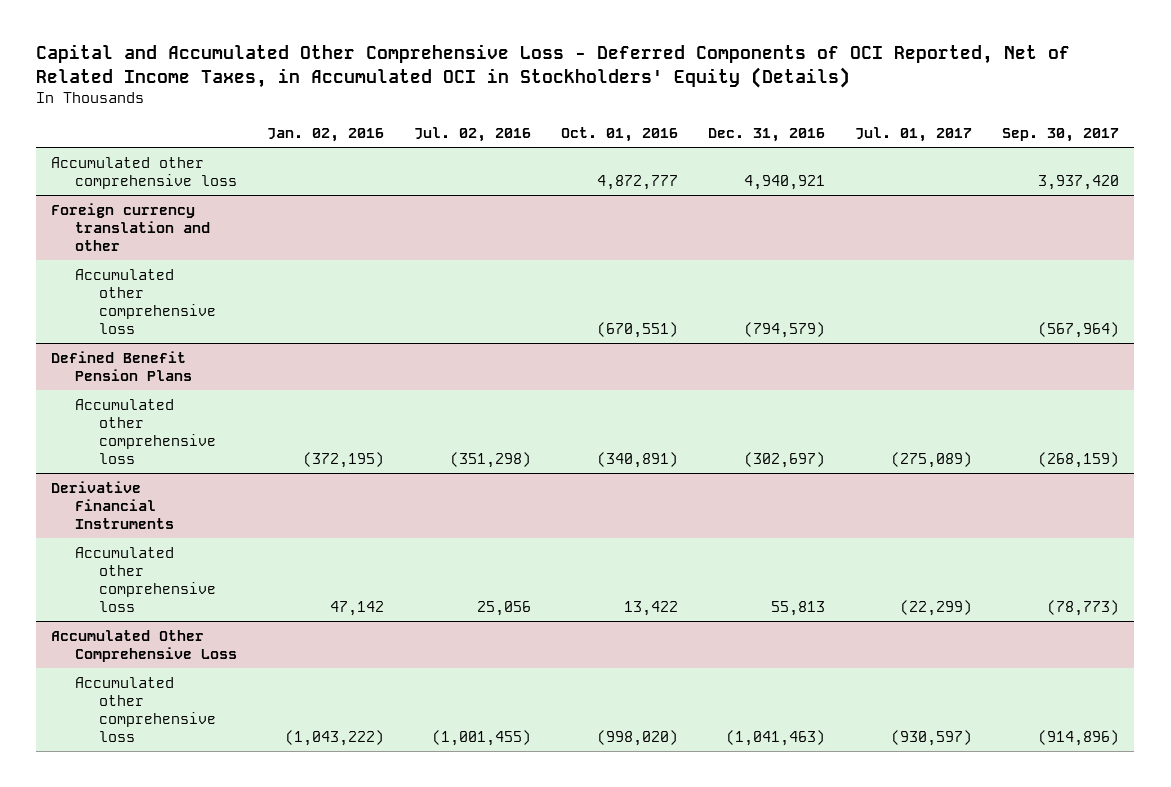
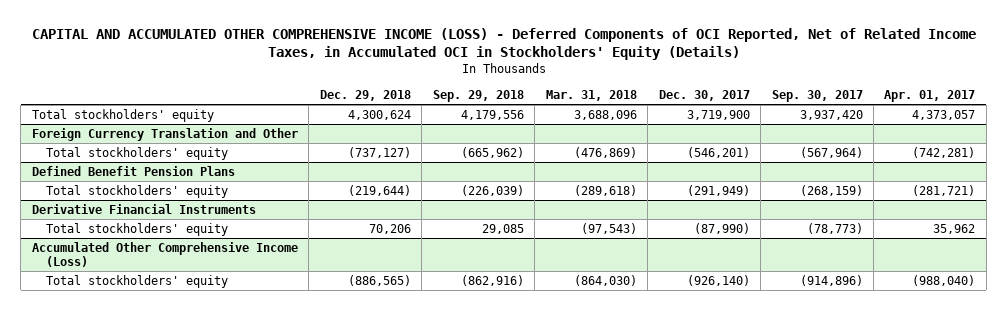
- Capital and Accumulated Other Comprehensive Loss - Deferred Components of OCI Reported, Net of Related Income Taxes, in Accumulated OCI in Stockholders' Equity (Details)
+ CAPITAL AND ACCUMULATED OTHER COMPREHENSIVE INCOME (LOSS) - Deferred Components of OCI Reported, Net of Related Income Taxes, in Accumulated OCI in Stockholders' Equity (Details)
- | Jan. 02, 2016 | Jul. 02, 2016 | Oct. 01, 2016 | Dec. 31, 2016 | Jul. 01, 2017 | Sep. 30, 2017
+ | Dec. 29, 2018 | Sep. 29, 2018 | Mar. 31, 2018 | Dec. 30, 2017 | Sep. 30, 2017 | Apr. 01, 2017
- Accumulated other comprehensive loss | | | 4,872,777 | 4,940,921 | | 3,937,420
- Foreign currency translation and other
- Accumulated other comprehensive loss | | | (670,551) | (794,579) | | (567,964)
+ Total stockholders' equity | 4,300,624 | 4,179,556 | 3,688,096 | 3,719,900 | 3,937,420 | 4,373,057
+ Foreign Currency Translation and Other
+ Total stockholders' equity | (737,127) | (665,962) | (476,869) | (546,201) | (567,964) | (742,281)
@ Defined Benefit Pension Plans
- Accumulated other comprehensive loss | (372,195) | (351,298) | (340,891) | (302,697) | (275,089) | (268,159)
+ Total stockholders' equity | (219,644) | (226,039) | (289,618) | (291,949) | (268,159) | (281,721)
@ Derivative Financial Instruments
- Accumulated other comprehensive loss | 47,142 | 25,056 | 13,422 | 55,813 | (22,299) | (78,773)
- Accumulated Other Comprehensive Loss
- Accumulated other comprehensive loss | (1,043,222) | (1,001,455) | (998,020) | (1,041,463) | (930,597) | (914,896)
@ Derivative Financial Instruments
+ Total stockholders' equity | 70,206 | 29,085 | (97,543) | (87,990) | (78,773) | 35,962
+ Accumulated Other Comprehensive Income (Loss)
+ Total stockholders' equity | (886,565) | (862,916) | (864,030) | (926,140) | (914,896) | (988,040)

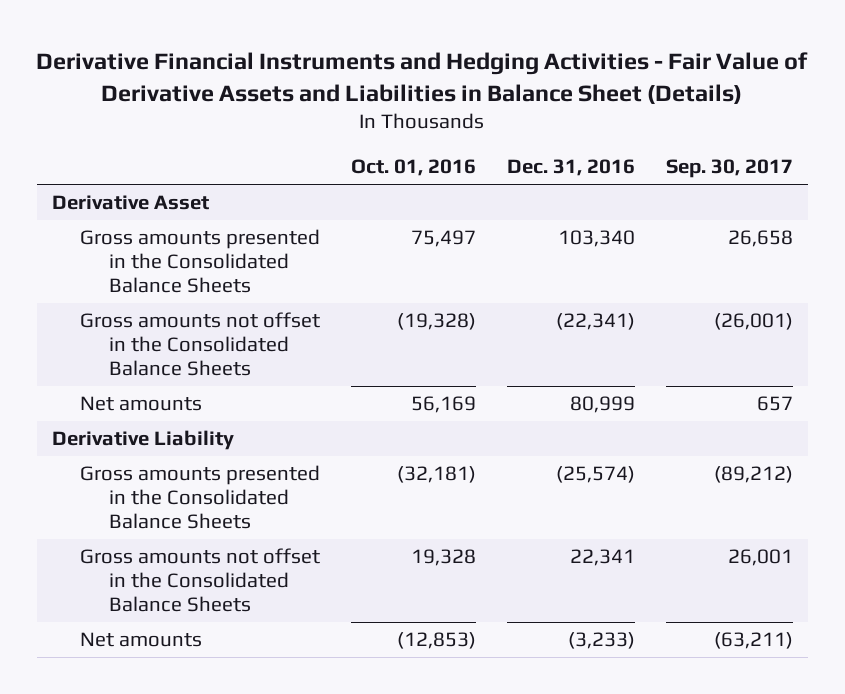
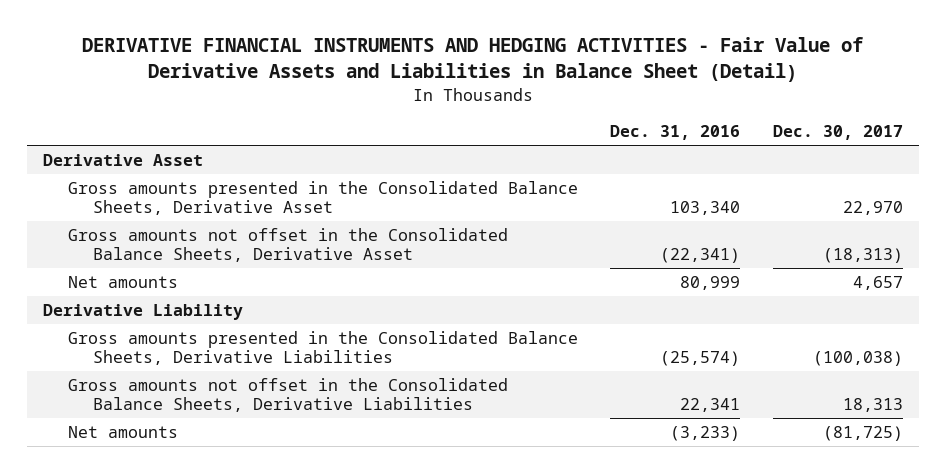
- Derivative Financial Instruments and Hedging Activities - Fair Value of Derivative Assets and Liabilities in Balance Sheet (Details)
+ DERIVATIVE FINANCIAL INSTRUMENTS AND HEDGING ACTIVITIES - Fair Value of Derivative Assets and Liabilities in Balance Sheet (Detail)
- | Oct. 01, 2016 | Dec. 31, 2016 | Sep. 30, 2017
+ | Dec. 31, 2016 | Dec. 30, 2017
- Gross amounts presented in the Consolidated Balance Sheets | 75,497 | 103,340 | 26,658
- Gross amounts not offset in the Consolidated Balance Sheets | (19,328) | (22,341) | (26,001)
+ Gross amounts presented in the Consolidated Balance Sheets, Derivative Asset | 103,340 | 22,970
+ Gross amounts not offset in the Consolidated Balance Sheets, Derivative Asset | (22,341) | (18,313)
- Gross amounts presented in the Consolidated Balance Sheets | (32,181) | (25,574) | (89,212)
- Gross amounts not offset in the Consolidated Balance Sheets | 19,328 | 22,341 | 26,001
+ Gross amounts presented in the Consolidated Balance Sheets, Derivative Liabilities | (25,574) | (100,038)
+ Gross amounts not offset in the Consolidated Balance Sheets, Derivative Liabilities | 22,341 | 18,313

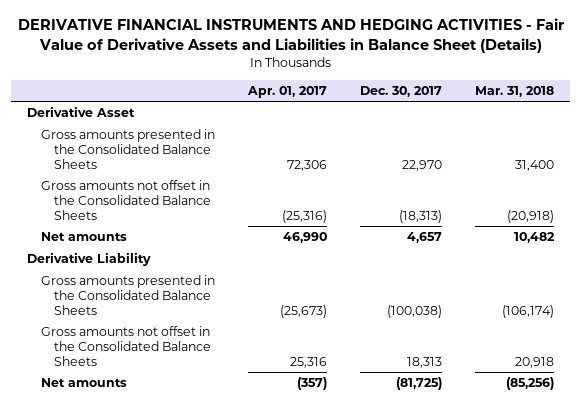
- DERIVATIVE FINANCIAL INSTRUMENTS AND HEDGING ACTIVITIES - Fair Value of Derivative Assets and Liabilities in Balance Sheet (Detail)
+ DERIVATIVE FINANCIAL INSTRUMENTS AND HEDGING ACTIVITIES - Fair Value of Derivative Assets and Liabilities in Balance Sheet (Details)
- | Dec. 31, 2016 | Dec. 30, 2017
+ | Apr. 01, 2017 | Dec. 30, 2017 | Mar. 31, 2018
- Gross amounts presented in the Consolidated Balance Sheets, Derivative Asset | 103,340 | 22,970
- Gross amounts not offset in the Consolidated Balance Sheets, Derivative Asset | (22,341) | (18,313)
+ Gross amounts presented in the Consolidated Balance Sheets | 72,306 | 22,970 | 31,400
+ Gross amounts not offset in the Consolidated Balance Sheets | (25,316) | (18,313) | (20,918)
- Gross amounts presented in the Consolidated Balance Sheets, Derivative Liabilities | (25,574) | (100,038)
- Gross amounts not offset in the Consolidated Balance Sheets, Derivative Liabilities | 22,341 | 18,313
+ Gross amounts presented in the Consolidated Balance Sheets | (25,673) | (100,038) | (106,174)
+ Gross amounts not offset in the Consolidated Balance Sheets | 25,316 | 18,313 | 20,918

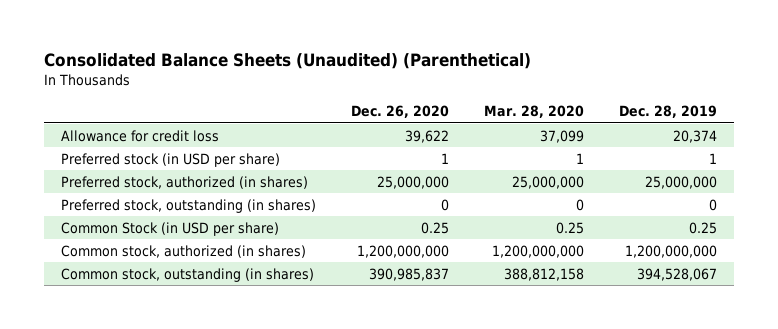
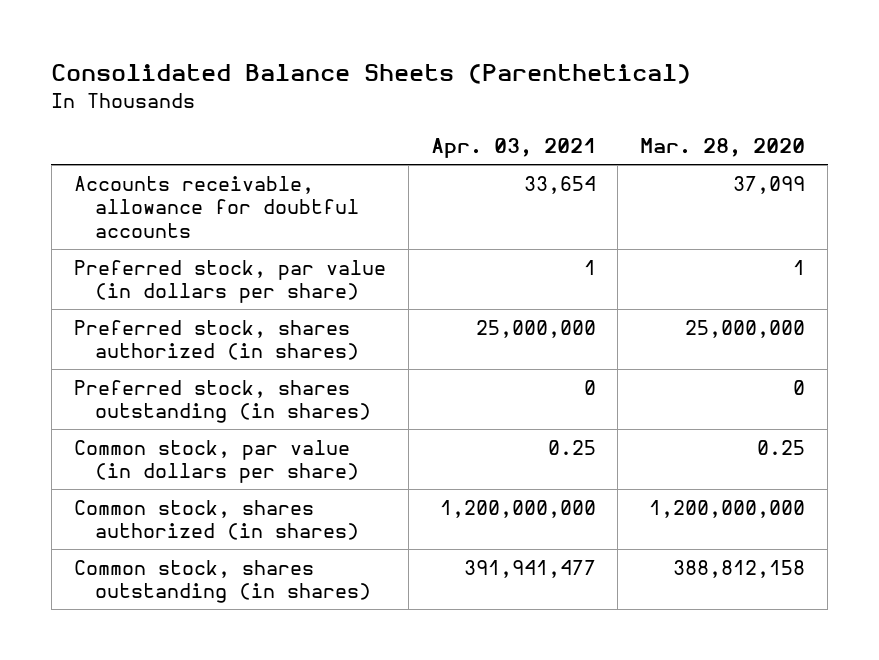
- Consolidated Balance Sheets (Unaudited) (Parenthetical)
+ Consolidated Balance Sheets (Parenthetical)
- | Dec. 26, 2020 | Mar. 28, 2020 | Dec. 28, 2019
+ | Apr. 03, 2021 | Mar. 28, 2020
- Allowance for credit loss | 39,622 | 37,099 | 20,374
- Preferred stock (in USD per share) | 1 | 1 | 1
- Preferred stock, authorized (in shares) | 25,000,000 | 25,000,000 | 25,000,000
- Preferred stock, outstanding (in shares) | 0 | 0 | 0
- Common Stock (in USD per share) | 0.25 | 0.25 | 0.25
- Common stock, authorized (in shares) | 1,200,000,000 | 1,200,000,000 | 1,200,000,000
- Common stock, outstanding (in shares) | 390,985,837 | 388,812,158 | 394,528,067
+ Accounts receivable, allowance for doubtful accounts | 33,654 | 37,099
+ Preferred stock, par value (in dollars per share) | 1 | 1
+ Preferred stock, shares authorized (in shares) | 25,000,000 | 25,000,000
+ Preferred stock, shares outstanding (in shares) | 0 | 0
+ Common stock, par value (in dollars per share) | 0.25 | 0.25
+ Common stock, shares authorized (in shares) | 1,200,000,000 | 1,200,000,000
+ Common stock, shares outstanding (in shares) | 391,941,477 | 388,812,158

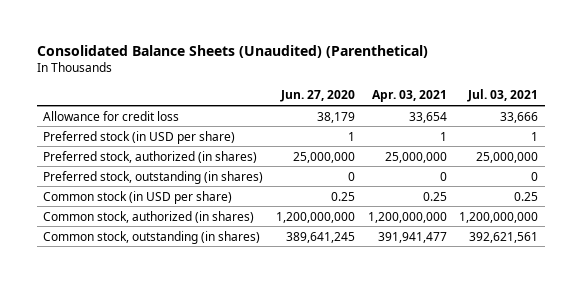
- Consolidated Balance Sheets (Parenthetical)
+ Consolidated Balance Sheets (Unaudited) (Parenthetical)
- | Apr. 03, 2021 | Mar. 28, 2020
+ | Jun. 27, 2020 | Apr. 03, 2021 | Jul. 03, 2021
- Accounts receivable, allowance for doubtful accounts | 33,654 | 37,099
- Preferred stock, par value (in dollars per share) | 1 | 1
- Preferred stock, shares authorized (in shares) | 25,000,000 | 25,000,000
- Preferred stock, shares outstanding (in shares) | 0 | 0
- Common stock, par value (in dollars per share) | 0.25 | 0.25
- Common stock, shares authorized (in shares) | 1,200,000,000 | 1,200,000,000
- Common stock, shares outstanding (in shares) | 391,941,477 | 388,812,158
+ Allowance for credit loss | 38,179 | 33,654 | 33,666
+ Preferred stock (in USD per share) | 1 | 1 | 1
+ Preferred stock, authorized (in shares) | 25,000,000 | 25,000,000 | 25,000,000
+ Preferred stock, outstanding (in shares) | 0 | 0 | 0
+ Common stock (in USD per share) | 0.25 | 0.25 | 0.25
+ Common stock, authorized (in shares) | 1,200,000,000 | 1,200,000,000 | 1,200,000,000
+ Common stock, outstanding (in shares) | 389,641,245 | 391,941,477 | 392,621,561

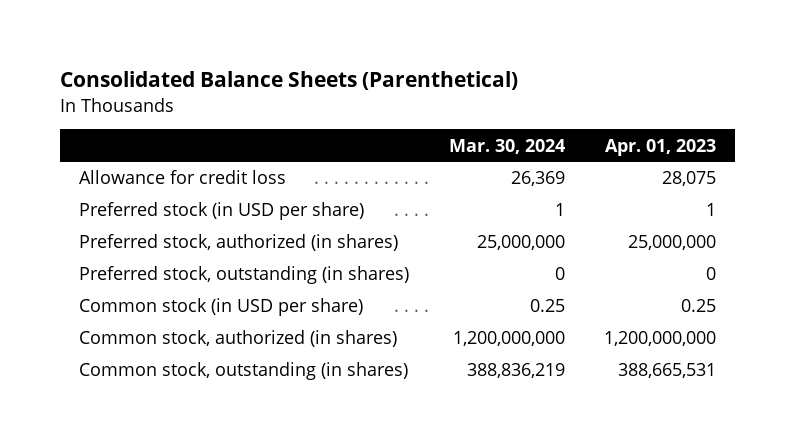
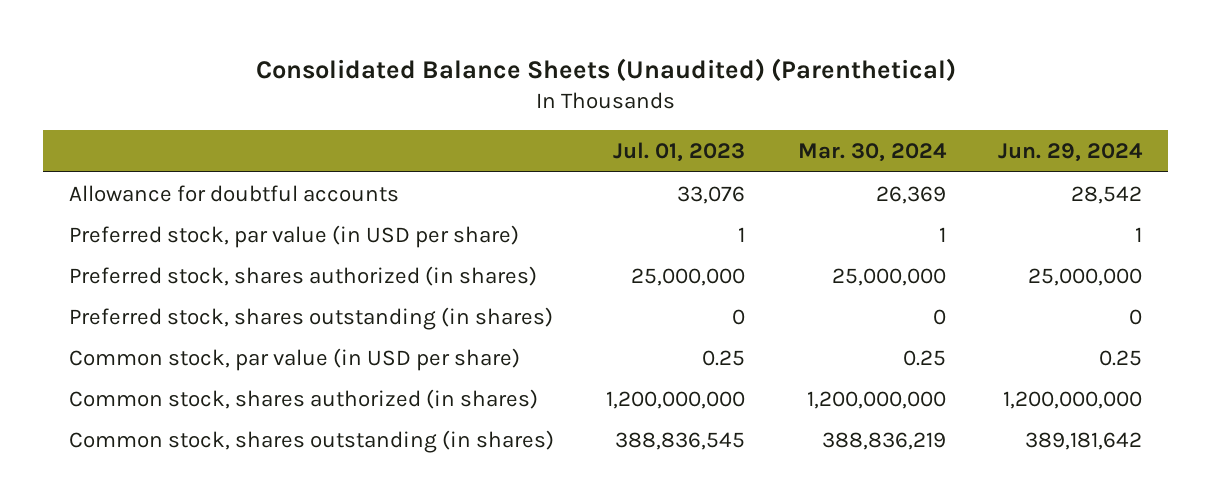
- Consolidated Balance Sheets (Parenthetical)
+ Consolidated Balance Sheets (Unaudited) (Parenthetical)
- | Mar. 30, 2024 | Apr. 01, 2023
+ | Jul. 01, 2023 | Mar. 30, 2024 | Jun. 29, 2024
- Allowance for credit loss | 26,369 | 28,075
- Preferred stock (in USD per share) | 1 | 1
- Preferred stock, authorized (in shares) | 25,000,000 | 25,000,000
- Preferred stock, outstanding (in shares) | 0 | 0
- Common stock (in USD per share) | 0.25 | 0.25
- Common stock, authorized (in shares) | 1,200,000,000 | 1,200,000,000
- Common stock, outstanding (in shares) | 388,836,219 | 388,665,531
+ Allowance for doubtful accounts | 33,076 | 26,369 | 28,542
+ Preferred stock, par value (in USD per share) | 1 | 1 | 1
+ Preferred stock, shares authorized (in shares) | 25,000,000 | 25,000,000 | 25,000,000
+ Preferred stock, shares outstanding (in shares) | 0 | 0 | 0
+ Common stock, par value (in USD per share) | 0.25 | 0.25 | 0.25
+ Common stock, shares authorized (in shares) | 1,200,000,000 | 1,200,000,000 | 1,200,000,000
+ Common stock, shares outstanding (in shares) | 388,836,545 | 388,836,219 | 389,181,642

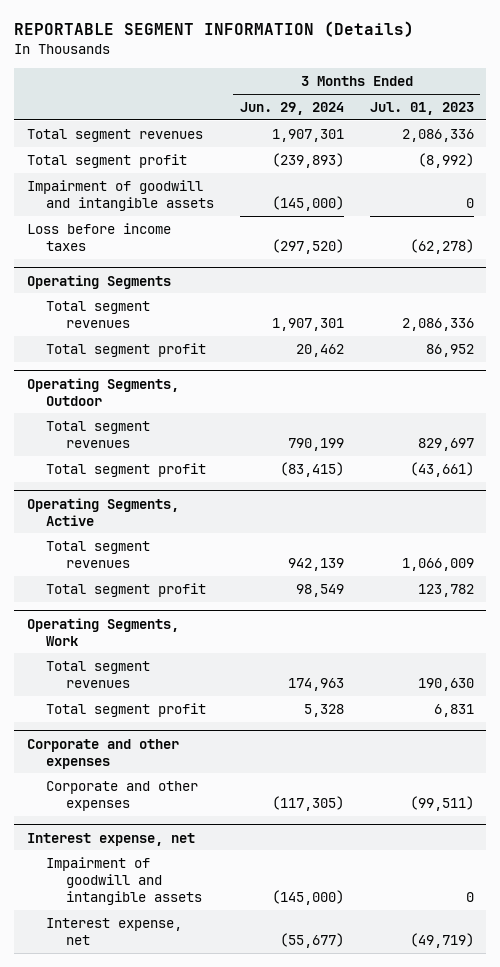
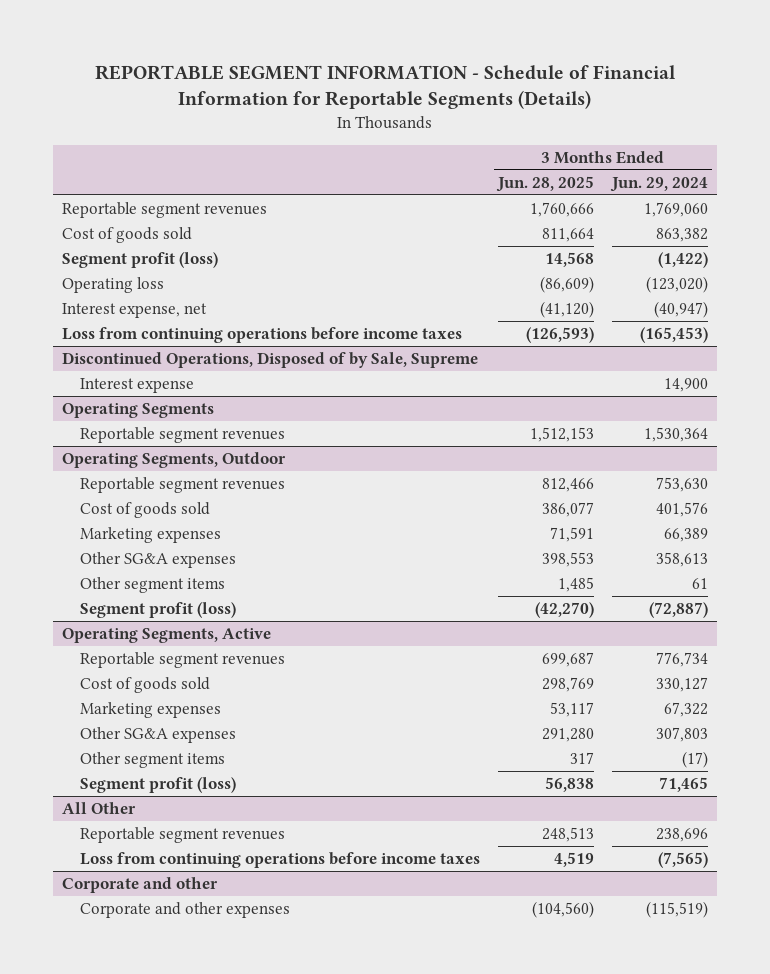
- REPORTABLE SEGMENT INFORMATION (Details)
+ REPORTABLE SEGMENT INFORMATION - Schedule of Financial Information for Reportable Segments (Details)
- | 3 Months Ended Jun. 29, 2024 | 3 Months Ended Jul. 01, 2023
+ | 3 Months Ended Jun. 28, 2025 | 3 Months Ended Jun. 29, 2024
- Total segment revenues | 1,907,301 | 2,086,336
- Total segment profit | (239,893) | (8,992)
- Impairment of goodwill and intangible assets | (145,000) | 0
- Loss before income taxes | (297,520) | (62,278)
+ Reportable segment revenues | 1,760,666 | 1,769,060
+ Cost of goods sold | 811,664 | 863,382
+ Segment profit (loss) | 14,568 | (1,422)
+ Operating loss | (86,609) | (123,020)
+ Interest expense, net | (41,120) | (40,947)
+ Loss from continuing operations before income taxes | (126,593) | (165,453)
+ Discontinued Operations, Disposed of by Sale, Supreme
+ Interest expense | | 14,900
@ Operating Segments
- Total segment revenues | 1,907,301 | 2,086,336
- Total segment profit | 20,462 | 86,952
+ Reportable segment revenues | 1,512,153 | 1,530,364
@ Operating Segments, Outdoor
- Total segment revenues | 790,199 | 829,697
- Total segment profit | (83,415) | (43,661)
+ Reportable segment revenues | 812,466 | 753,630
+ Cost of goods sold | 386,077 | 401,576
+ Marketing expenses | 71,591 | 66,389
+ Other SG&A expenses | 398,553 | 358,613
+ Other segment items | 1,485 | 61
+ Segment profit (loss) | (42,270) | (72,887)
@ Operating Segments, Active
- Total segment revenues | 942,139 | 1,066,009
- Total segment profit | 98,549 | 123,782
- Operating Segments, Work
- Total segment revenues | 174,963 | 190,630
- Total segment profit | 5,328 | 6,831
- Corporate and other expenses
- Corporate and other expenses | (117,305) | (99,511)
- Interest expense, net
- Impairment of goodwill and intangible assets | (145,000) | 0
- Interest expense, net | (55,677) | (49,719)
@ Operating Segments, Active
+ Reportable segment revenues | 699,687 | 776,734
+ Cost of goods sold | 298,769 | 330,127
+ Marketing expenses | 53,117 | 67,322
+ Other SG&A expenses | 291,280 | 307,803
+ Other segment items | 317 | (17)
+ Segment profit (loss) | 56,838 | 71,465
+ All Other
+ Reportable segment revenues | 248,513 | 238,696
+ Loss from continuing operations before income taxes | 4,519 | (7,565)
+ Corporate and other
+ Corporate and other expenses | (104,560) | (115,519)

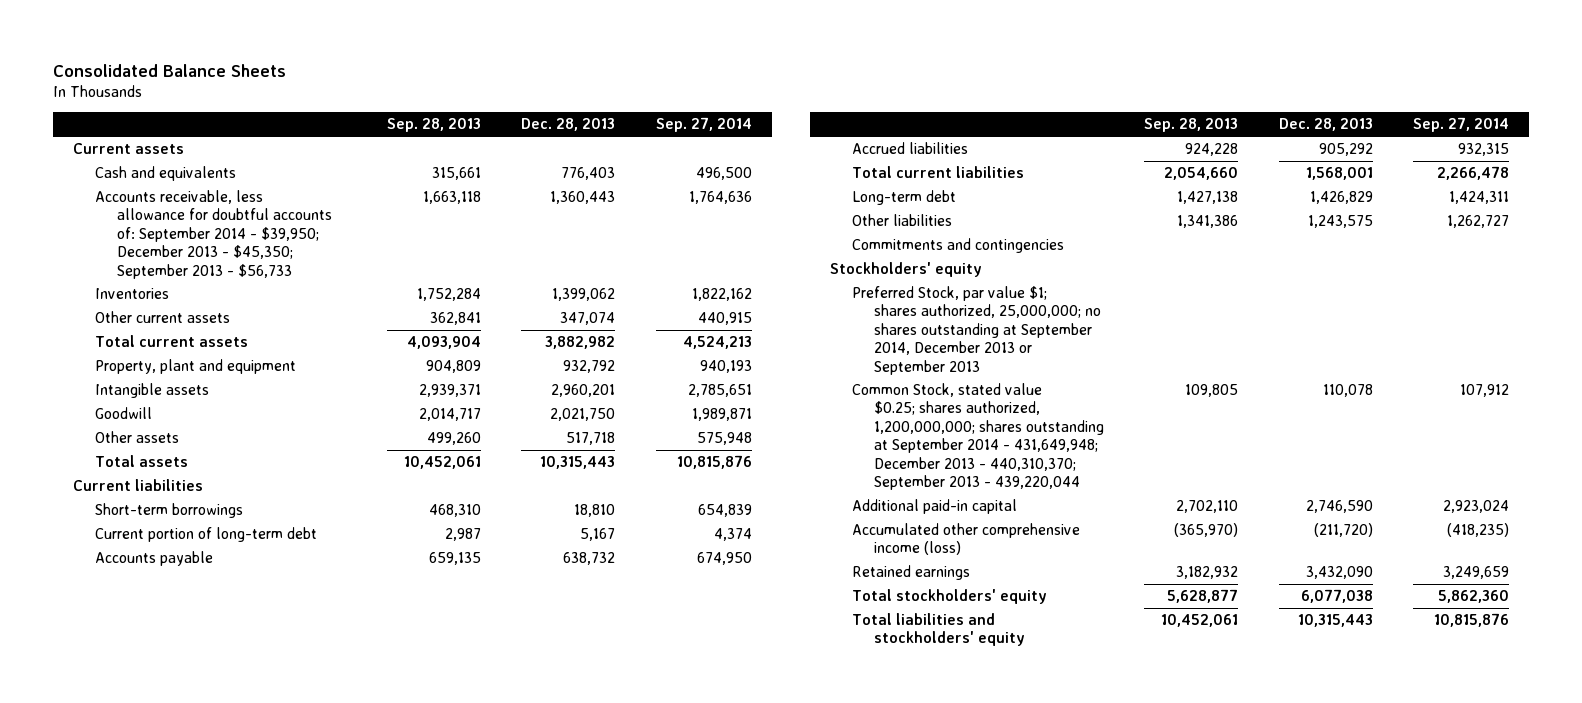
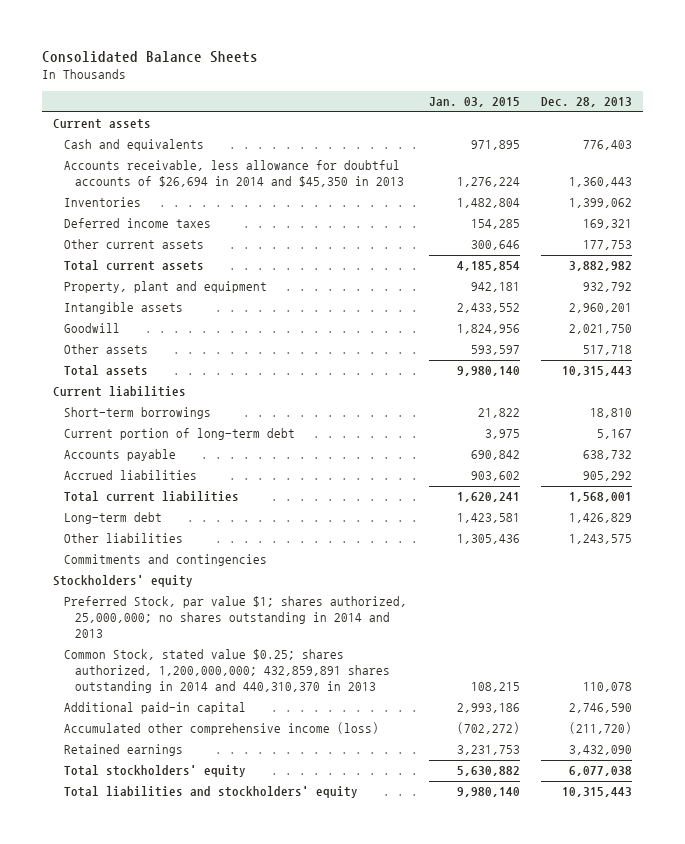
- | Sep. 28, 2013 | Dec. 28, 2013 | Sep. 27, 2014
+ | Jan. 03, 2015 | Dec. 28, 2013
- Accounts receivable, less allowance for doubtful accounts of: September 2014 - $39,950; December 2013 - $45,350; September 2013 - $56,733 | 1,663,118 | 1,360,443 | 1,764,636
+ Accounts receivable, less allowance for doubtful accounts of $26,694 in 2014 and $45,350 in 2013 | 1,276,224 | 1,360,443
- Other current assets | 362,841 | 347,074 | 440,915
+ Deferred income taxes | 154,285 | 169,321
+ Other current assets | 300,646 | 177,753
- Preferred Stock, par value $1; shares authorized, 25,000,000; no shares outstanding at September 2014, December 2013 or September 2013
- Common Stock, stated value $0.25; shares authorized, 1,200,000,000; shares outstanding at September 2014 - 431,649,948; December 2013 - 440,310,370; September 2013 - 439,220,044 | 109,805 | 110,078 | 107,912
+ Preferred Stock, par value $1; shares authorized, 25,000,000; no shares outstanding in 2014 and 2013
+ Common Stock, stated value $0.25; shares authorized, 1,200,000,000; 432,859,891 shares outstanding in 2014 and 440,310,370 in 2013 | 108,215 | 110,078

